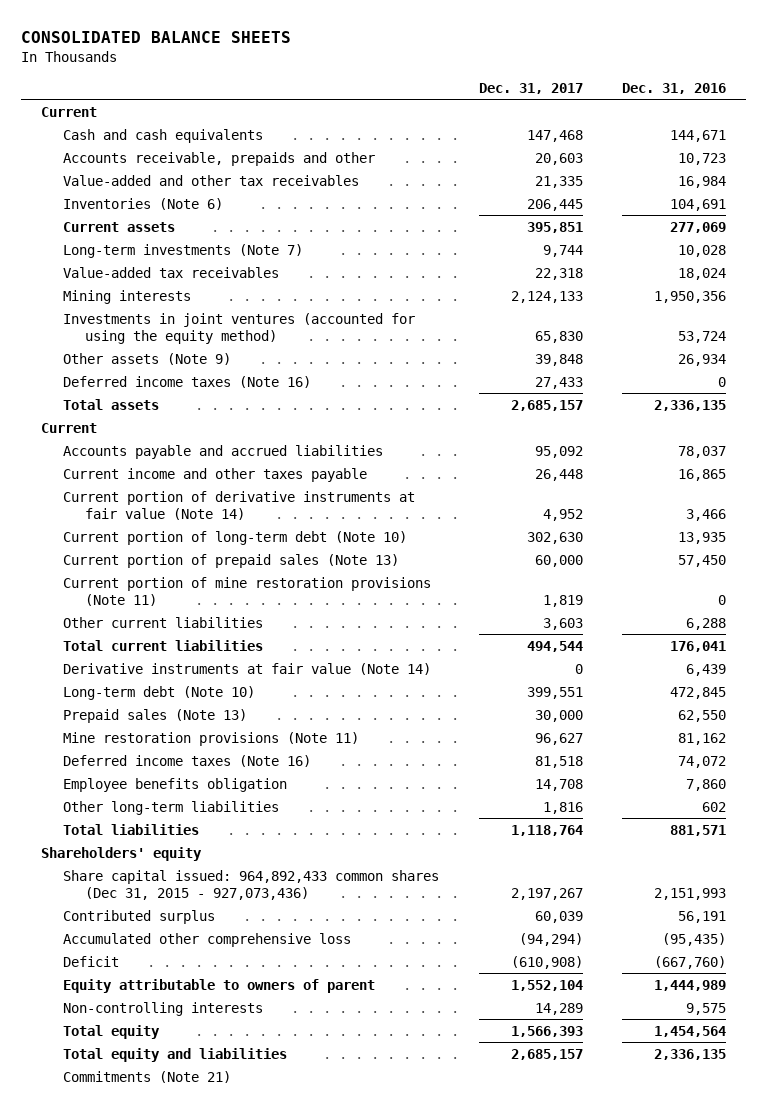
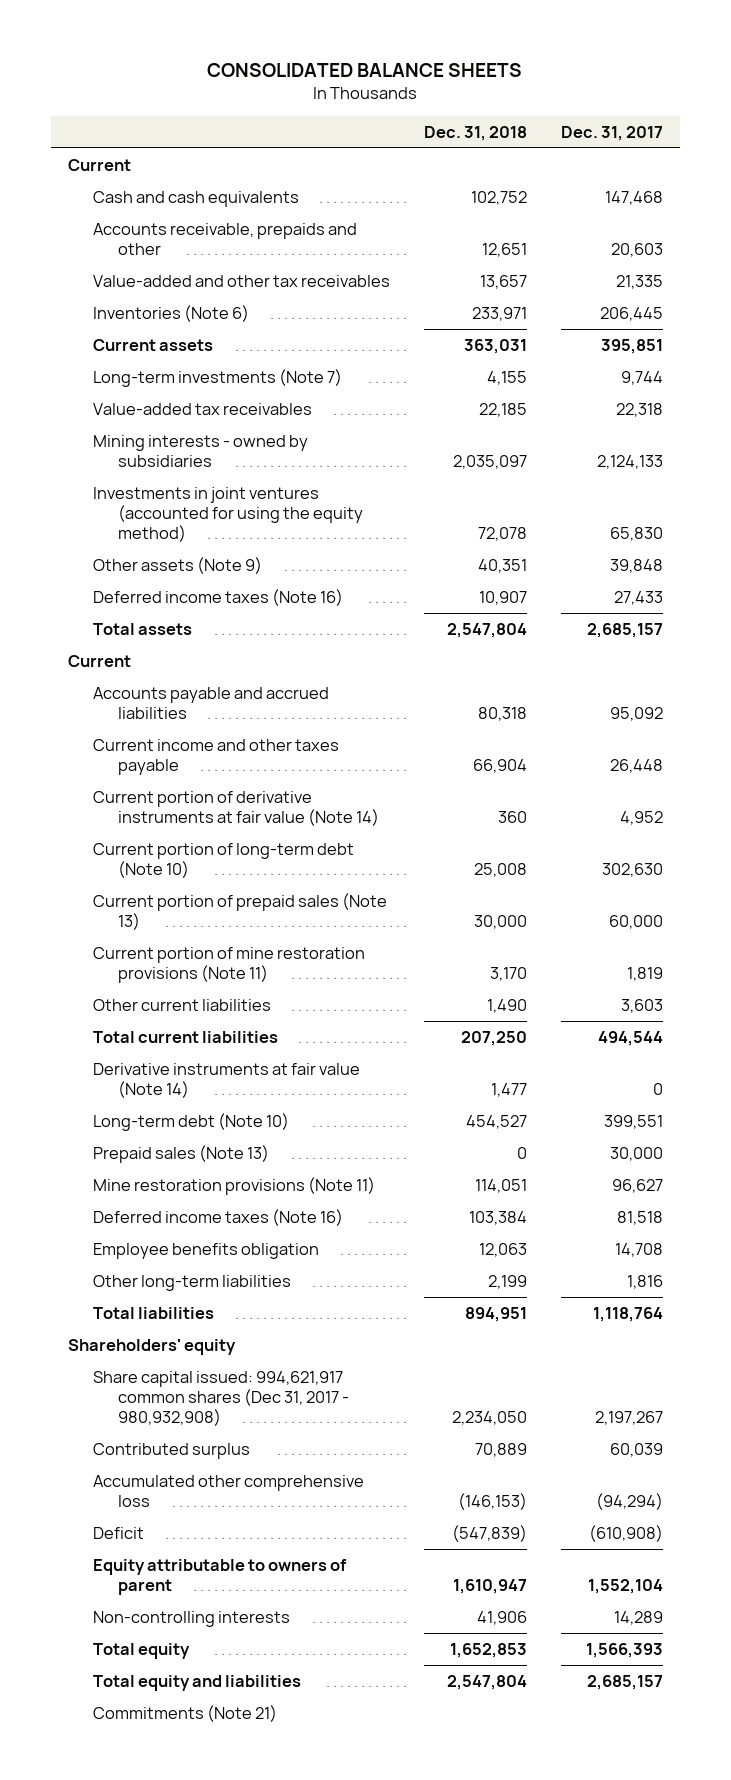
- | Dec. 31, 2017 | Dec. 31, 2016
+ | Dec. 31, 2018 | Dec. 31, 2017
- Mining interests | 2,124,133 | 1,950,356
+ Mining interests - owned by subsidiaries | 2,035,097 | 2,124,133
- Share capital issued: 964,892,433 common shares (Dec 31, 2015 - 927,073,436) | 2,197,267 | 2,151,993
+ Share capital issued: 994,621,917 common shares (Dec 31, 2017 - 980,932,908) | 2,234,050 | 2,197,267

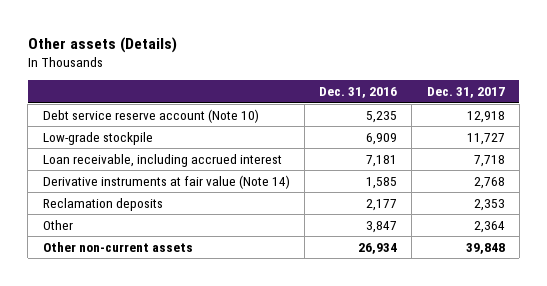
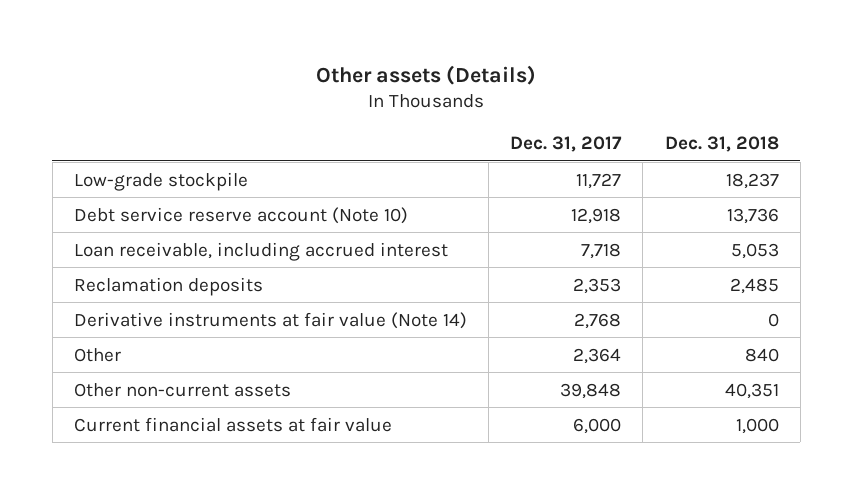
- | Dec. 31, 2016 | Dec. 31, 2017
+ | Dec. 31, 2017 | Dec. 31, 2018
moved down: Debt service reserve account (Note 10) | 12,918 | 13,736
moved down: Derivative instruments at fair value (Note 14) | 2,768 | 0
+ Current financial assets at fair value | 6,000 | 1,000

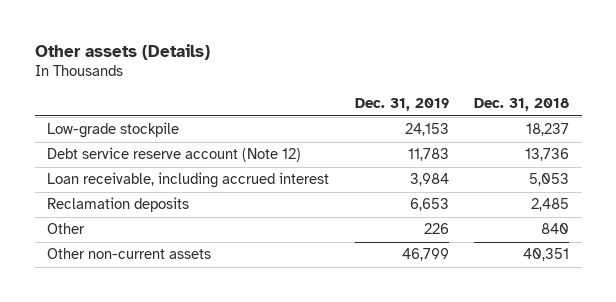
- | Dec. 31, 2017 | Dec. 31, 2018
+ | Dec. 31, 2019 | Dec. 31, 2018
- Debt service reserve account (Note 10) | 12,918 | 13,736
+ Debt service reserve account (Note 12) | 11,783 | 13,736
- Derivative instruments at fair value (Note 14) | 2,768 | 0
- Current financial assets at fair value | 6,000 | 1,000

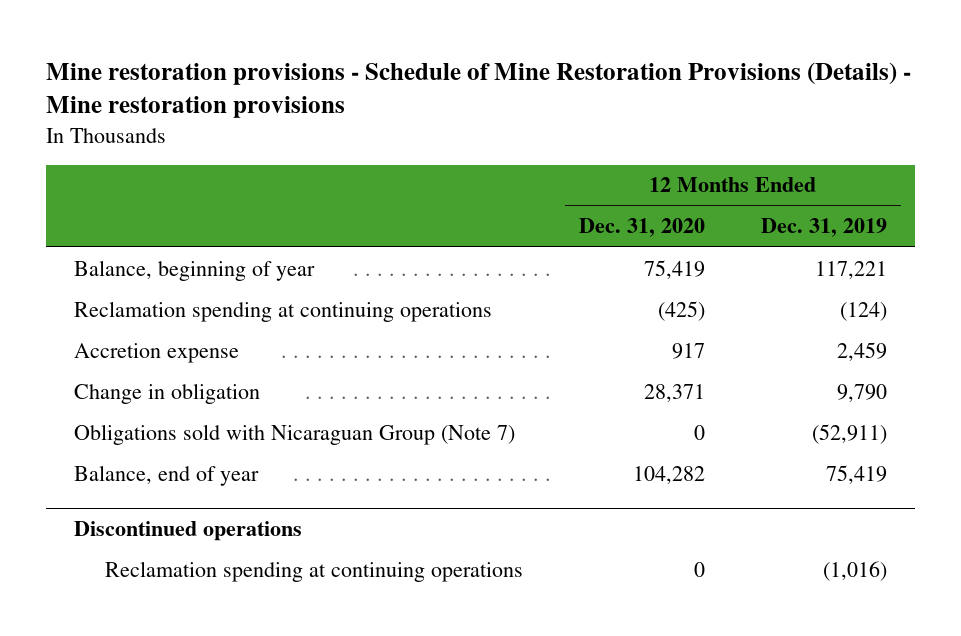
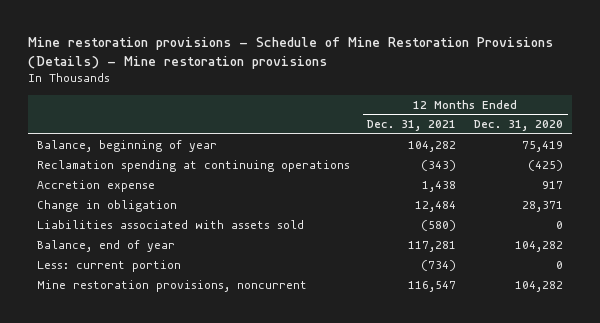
- | 12 Months Ended Dec. 31, 2020 | 12 Months Ended Dec. 31, 2019
+ | 12 Months Ended Dec. 31, 2021 | 12 Months Ended Dec. 31, 2020
- Obligations sold with Nicaraguan Group (Note 7) | 0 | (52,911)
+ Liabilities associated with assets sold | (580) | 0
- Discontinued operations
- Reclamation spending at continuing operations | 0 | (1,016)
+ Less: current portion | (734) | 0
+ Mine restoration provisions, noncurrent | 116,547 | 104,282

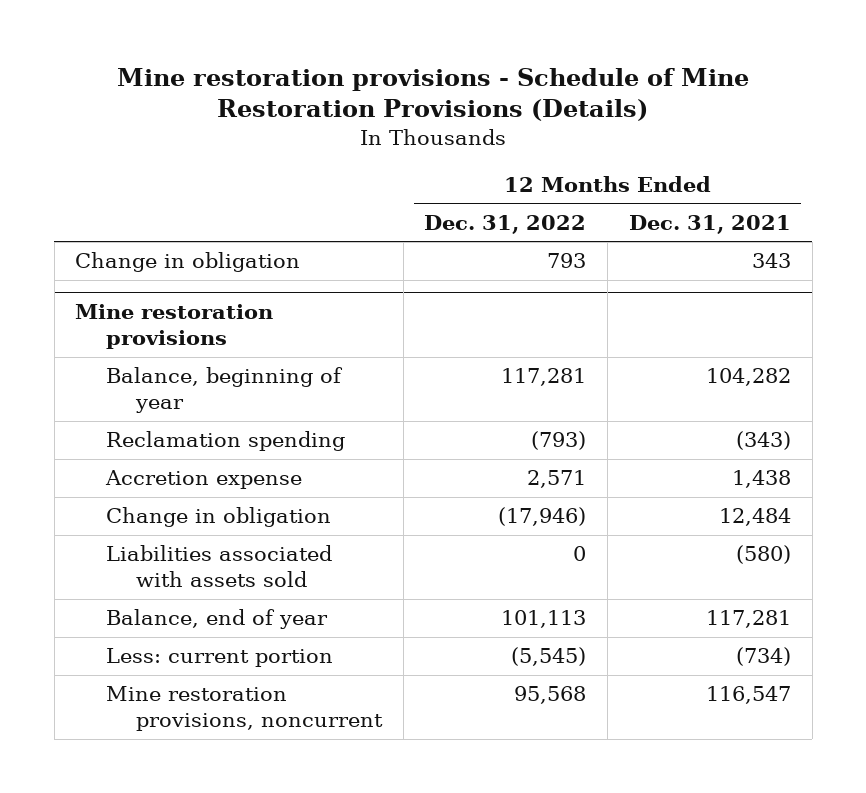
- Mine restoration provisions - Schedule of Mine Restoration Provisions (Details) - Mine restoration provisions
+ Mine restoration provisions - Schedule of Mine Restoration Provisions (Details)
- | 12 Months Ended Dec. 31, 2021 | 12 Months Ended Dec. 31, 2020
+ | 12 Months Ended Dec. 31, 2022 | 12 Months Ended Dec. 31, 2021
+ Change in obligation | 793 | 343
+ Mine restoration provisions
- Reclamation spending at continuing operations | (343) | (425)
+ Reclamation spending | (793) | (343)

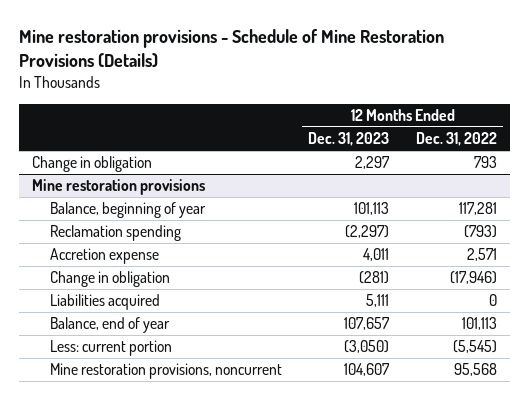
- | 12 Months Ended Dec. 31, 2022 | 12 Months Ended Dec. 31, 2021
+ | 12 Months Ended Dec. 31, 2023 | 12 Months Ended Dec. 31, 2022
@ Mine restoration provisions
- Liabilities associated with assets sold | 0 | (580)
+ Liabilities acquired | 5,111 | 0

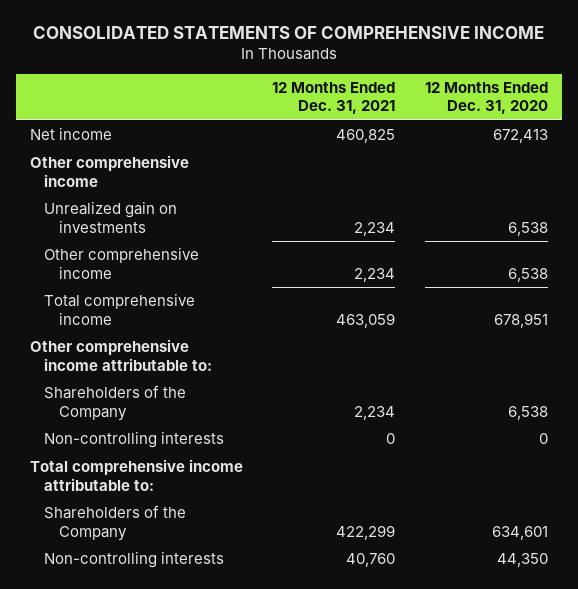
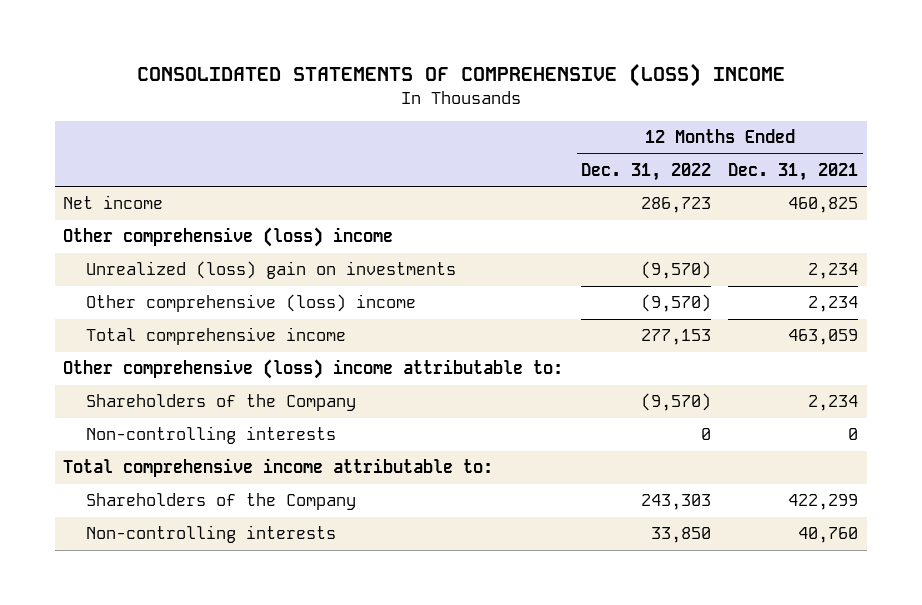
- CONSOLIDATED STATEMENTS OF COMPREHENSIVE INCOME
+ CONSOLIDATED STATEMENTS OF COMPREHENSIVE (LOSS) INCOME
- | 12 Months Ended Dec. 31, 2021 | 12 Months Ended Dec. 31, 2020
+ | 12 Months Ended Dec. 31, 2022 | 12 Months Ended Dec. 31, 2021
- Other comprehensive income
- Unrealized gain on investments | 2,234 | 6,538
- Other comprehensive income | 2,234 | 6,538
+ Other comprehensive (loss) income
+ Unrealized (loss) gain on investments | (9,570) | 2,234
+ Other comprehensive (loss) income | (9,570) | 2,234
- Other comprehensive income attributable to:
+ Other comprehensive (loss) income attributable to:

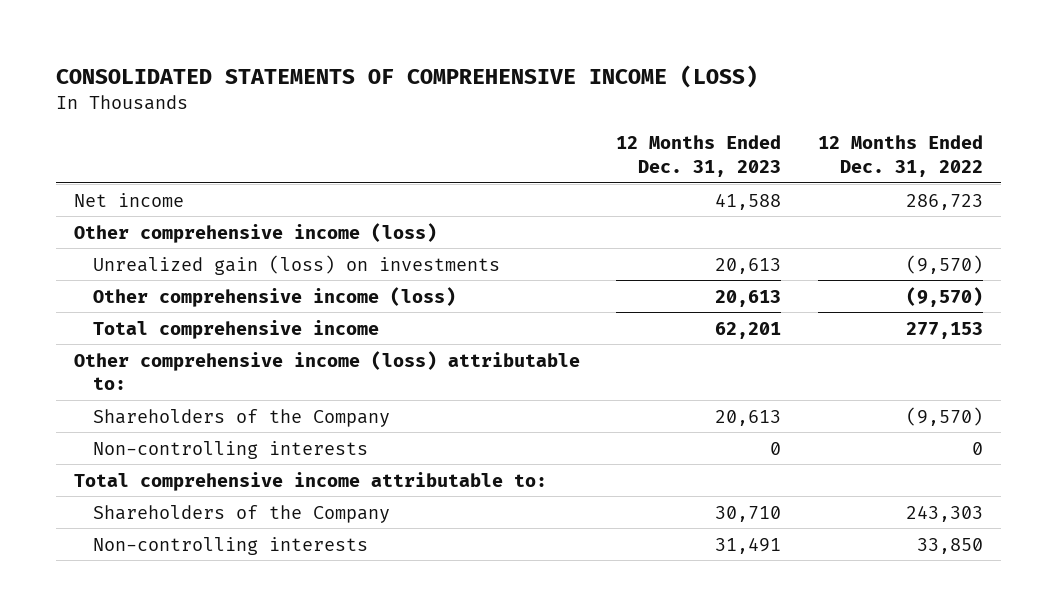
- CONSOLIDATED STATEMENTS OF COMPREHENSIVE (LOSS) INCOME
+ CONSOLIDATED STATEMENTS OF COMPREHENSIVE INCOME (LOSS)
- | 12 Months Ended Dec. 31, 2022 | 12 Months Ended Dec. 31, 2021
+ | 12 Months Ended Dec. 31, 2023 | 12 Months Ended Dec. 31, 2022
- Other comprehensive (loss) income
- Unrealized (loss) gain on investments | (9,570) | 2,234
- Other comprehensive (loss) income | (9,570) | 2,234
+ Other comprehensive income (loss)
+ Unrealized gain (loss) on investments | 20,613 | (9,570)
+ Other comprehensive income (loss) | 20,613 | (9,570)
- Other comprehensive (loss) income attributable to:
+ Other comprehensive income (loss) attributable to:

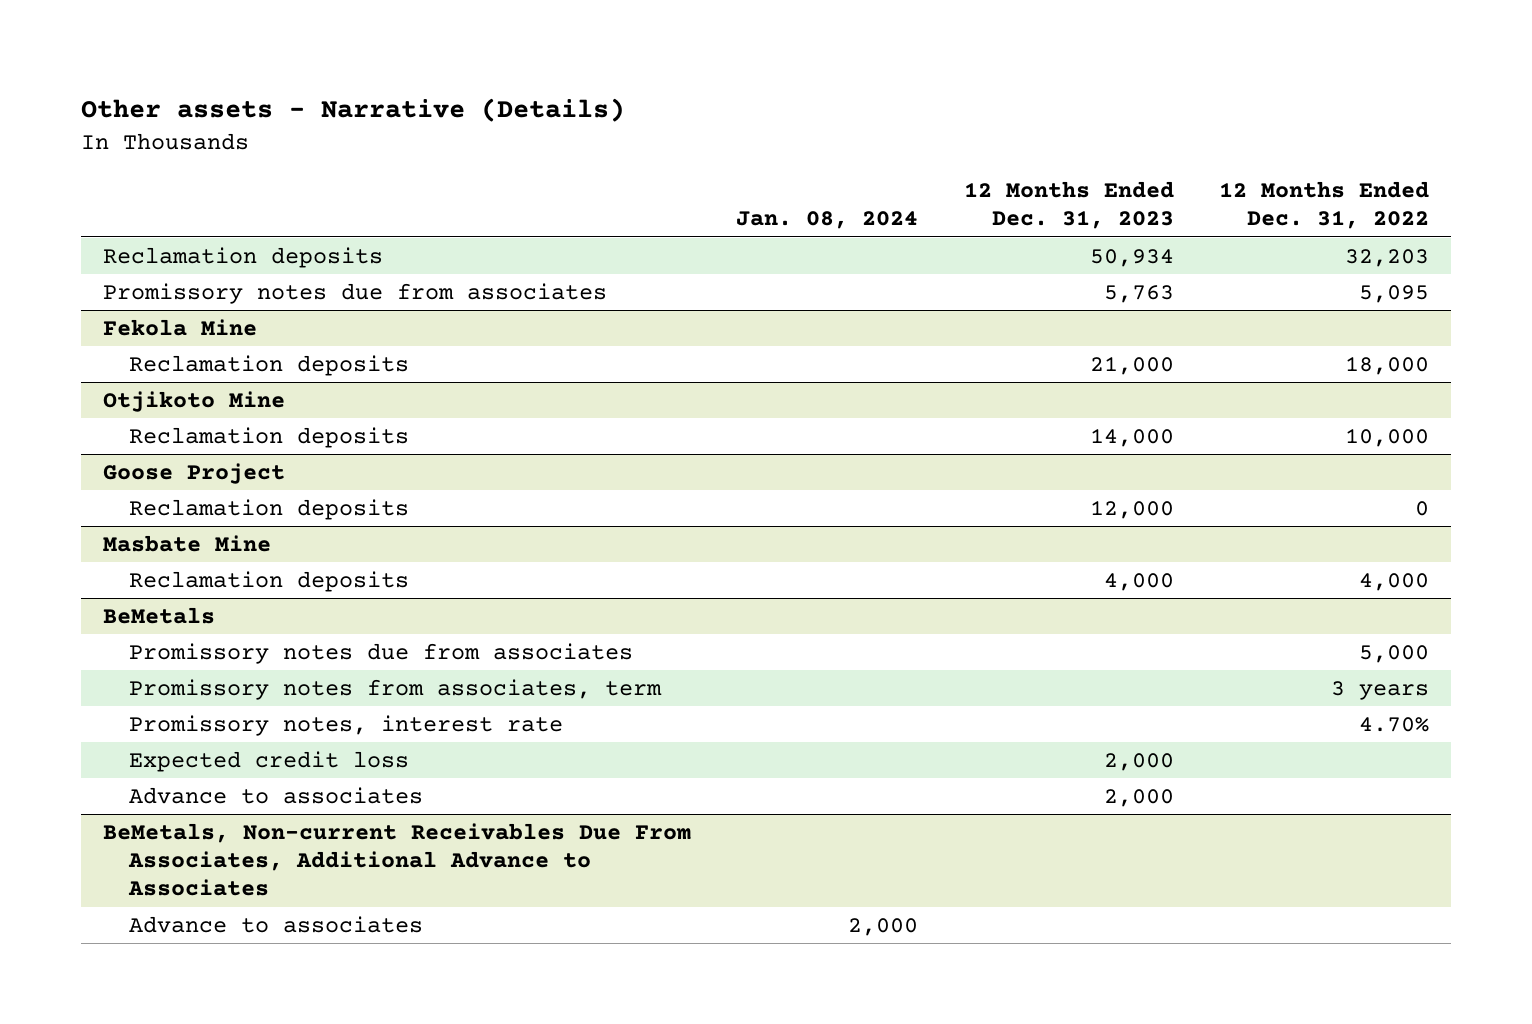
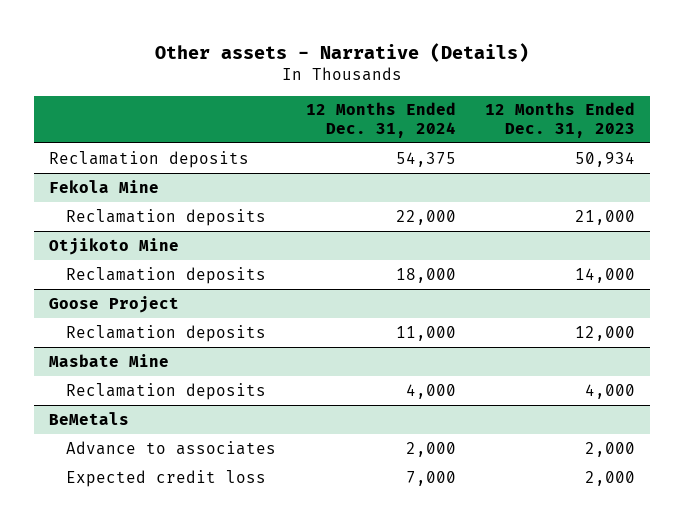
- | Jan. 08, 2024 | 12 Months Ended Dec. 31, 2023 | 12 Months Ended Dec. 31, 2022
+ | 12 Months Ended Dec. 31, 2024 | 12 Months Ended Dec. 31, 2023
- Promissory notes due from associates | | 5,763 | 5,095
@ BeMetals
- Promissory notes due from associates | | | 5,000
- Promissory notes from associates, term | | | 3 years
- Promissory notes, interest rate | | | 4.70%
- BeMetals, Non-current Receivables Due From Associates, Additional Advance to Associates
- Advance to associates | 2,000 | |
@ BeMetals
moved down: Expected credit loss | 7,000 | 2,000

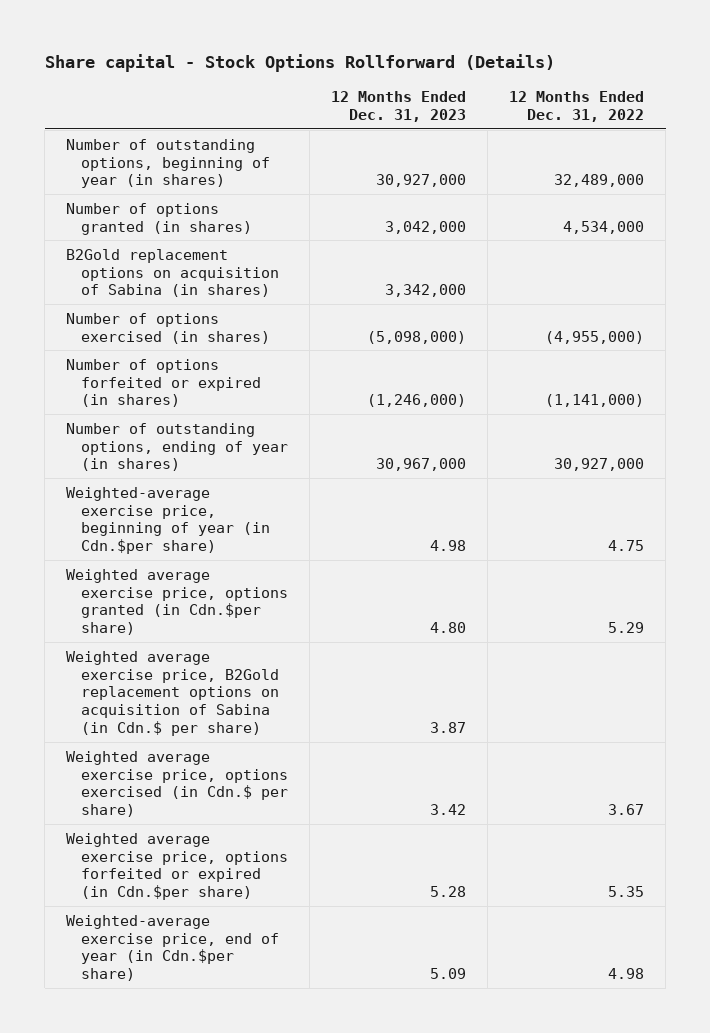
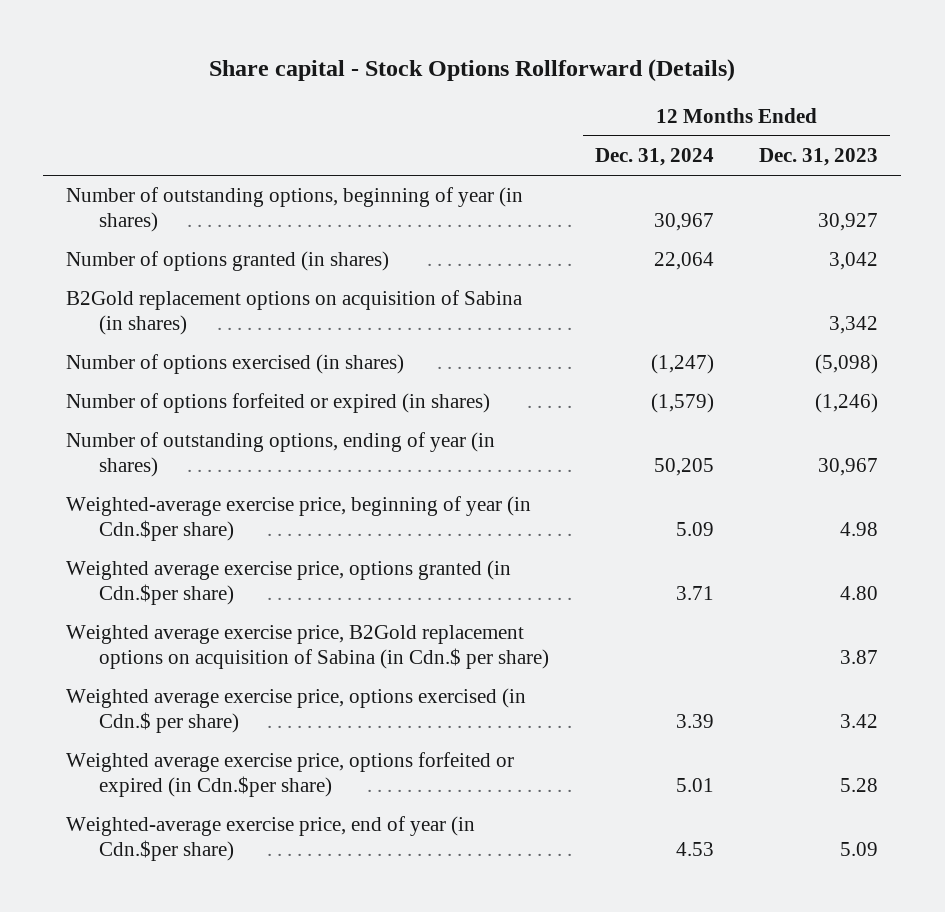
- | 12 Months Ended Dec. 31, 2023 | 12 Months Ended Dec. 31, 2022
+ | 12 Months Ended Dec. 31, 2024 | 12 Months Ended Dec. 31, 2023
- Number of outstanding options, beginning of year (in shares) | 30,927,000 | 32,489,000
- Number of options granted (in shares) | 3,042,000 | 4,534,000
- B2Gold replacement options on acquisition of Sabina (in shares) | 3,342,000 |
- Number of options exercised (in shares) | (5,098,000) | (4,955,000)
- Number of options forfeited or expired (in shares) | (1,246,000) | (1,141,000)
- Number of outstanding options, ending of year (in shares) | 30,967,000 | 30,927,000
+ Number of outstanding options, beginning of year (in shares) | 30,967 | 30,927
+ Number of options granted (in shares) | 22,064 | 3,042
+ B2Gold replacement options on acquisition of Sabina (in shares) | | 3,342
+ Number of options exercised (in shares) | (1,247) | (5,098)
+ Number of options forfeited or expired (in shares) | (1,579) | (1,246)
+ Number of outstanding options, ending of year (in shares) | 50,205 | 30,967

